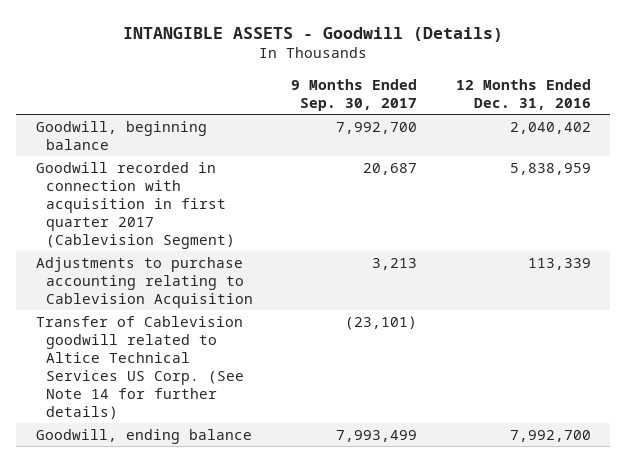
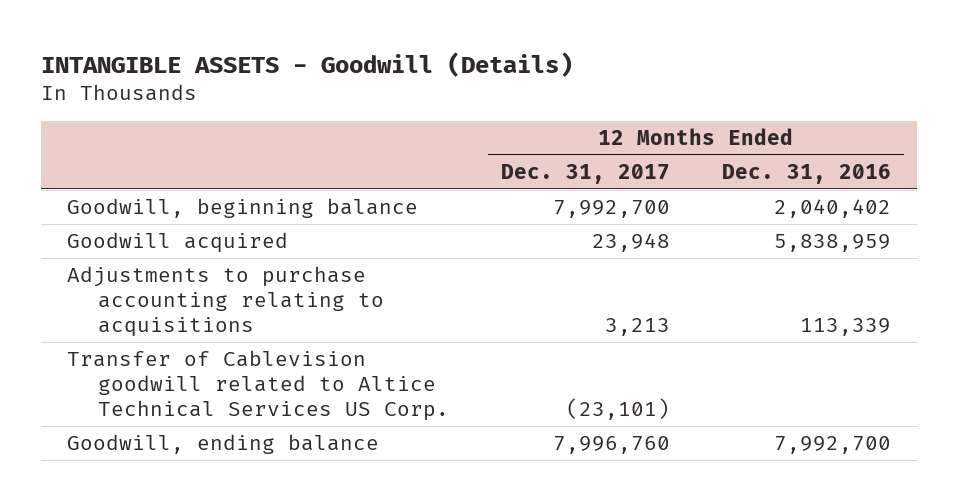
- | 9 Months Ended Sep. 30, 2017 | 12 Months Ended Dec. 31, 2016
+ | 12 Months Ended Dec. 31, 2017 | 12 Months Ended Dec. 31, 2016
- Goodwill recorded in connection with acquisition in first quarter 2017 (Cablevision Segment) | 20,687 | 5,838,959
- Adjustments to purchase accounting relating to Cablevision Acquisition | 3,213 | 113,339
- Transfer of Cablevision goodwill related to Altice Technical Services US Corp. (See Note 14 for further details) | (23,101) |
+ Goodwill acquired | 23,948 | 5,838,959
+ Adjustments to purchase accounting relating to acquisitions | 3,213 | 113,339
+ Transfer of Cablevision goodwill related to Altice Technical Services US Corp. | (23,101) |

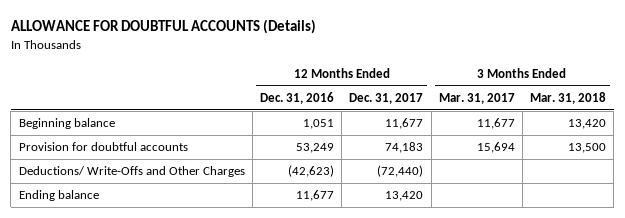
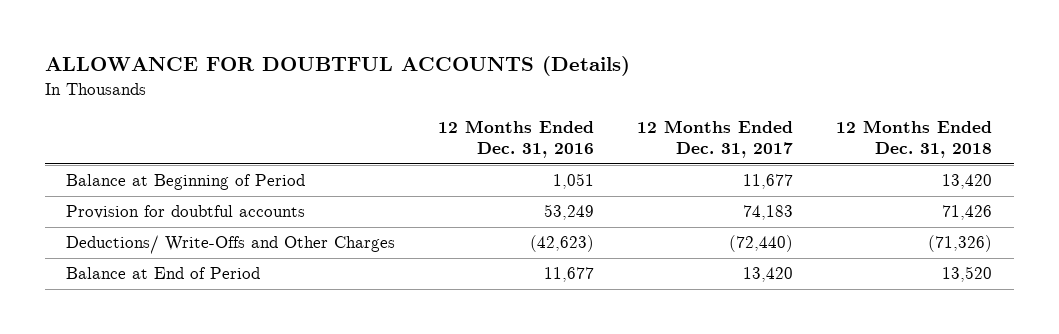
- | 12 Months Ended Dec. 31, 2016 | 12 Months Ended Dec. 31, 2017 | 3 Months Ended Mar. 31, 2017 | 3 Months Ended Mar. 31, 2018
+ | 12 Months Ended Dec. 31, 2016 | 12 Months Ended Dec. 31, 2017 | 12 Months Ended Dec. 31, 2018
- Beginning balance | 1,051 | 11,677 | 11,677 | 13,420
+ Balance at Beginning of Period | 1,051 | 11,677 | 13,420
- Ending balance | 11,677 | 13,420 | |
+ Balance at End of Period | 11,677 | 13,420 | 13,520

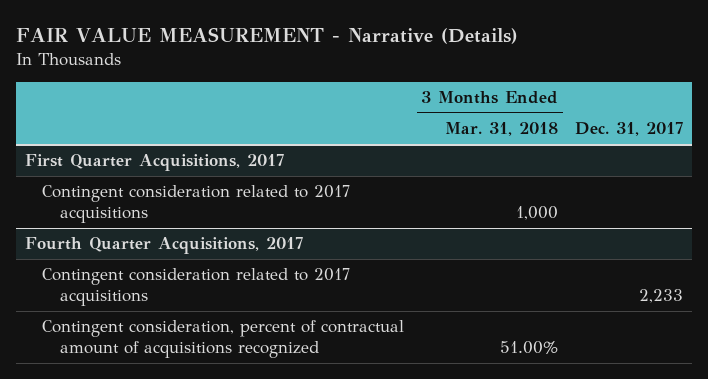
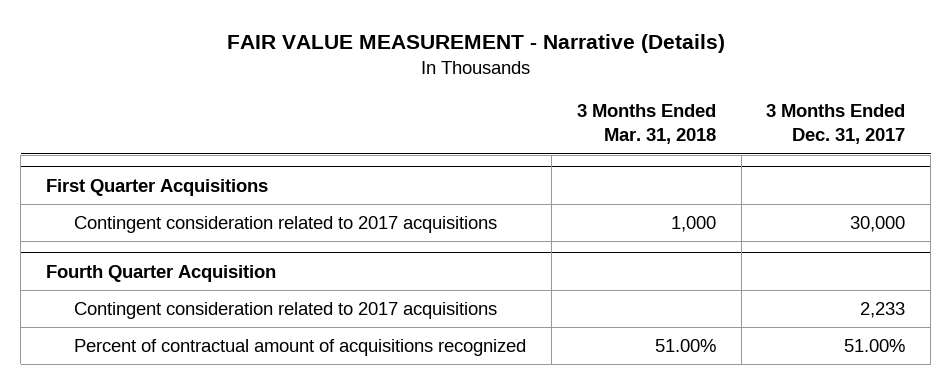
- | 3 Months Ended Mar. 31, 2018 | Dec. 31, 2017
+ | 3 Months Ended Mar. 31, 2018 | 3 Months Ended Dec. 31, 2017
- First Quarter Acquisitions, 2017
+ First Quarter Acquisitions
- Fourth Quarter Acquisitions, 2017
+ Fourth Quarter Acquisition
- Contingent consideration, percent of contractual amount of acquisitions recognized | 51.00% |
+ Percent of contractual amount of acquisitions recognized | 51.00% | 51.00%

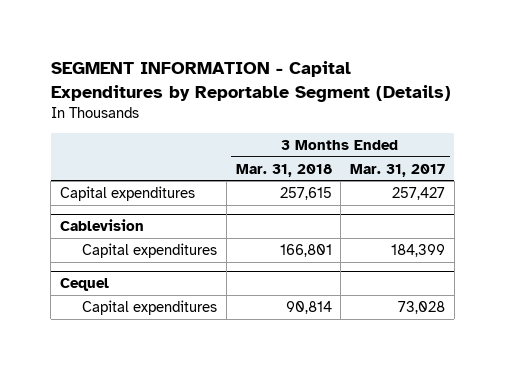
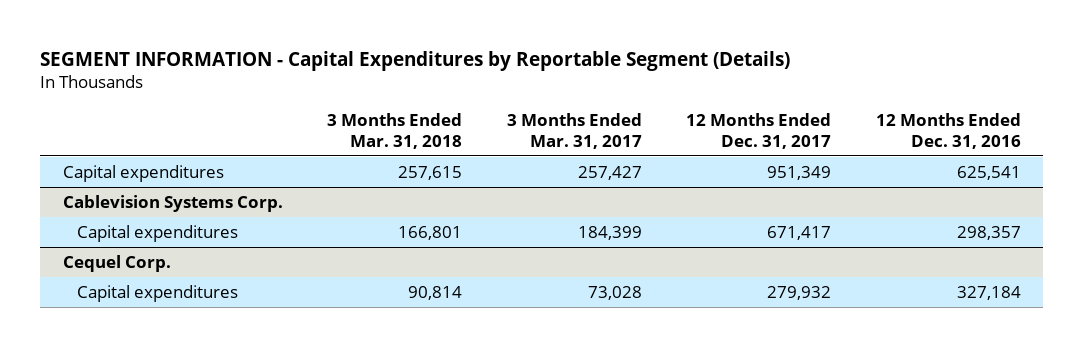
- | 3 Months Ended Mar. 31, 2018 | 3 Months Ended Mar. 31, 2017
+ | 3 Months Ended Mar. 31, 2018 | 3 Months Ended Mar. 31, 2017 | 12 Months Ended Dec. 31, 2017 | 12 Months Ended Dec. 31, 2016
- Cablevision
+ Cablevision Systems Corp.
- Cequel
+ Cequel Corp.

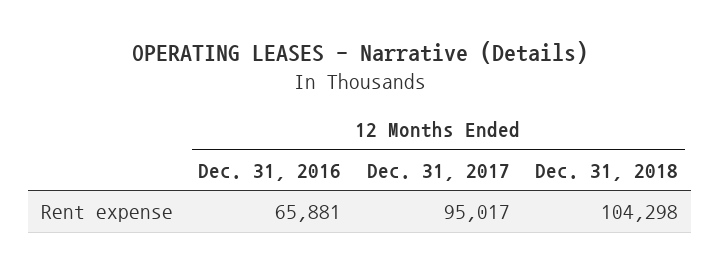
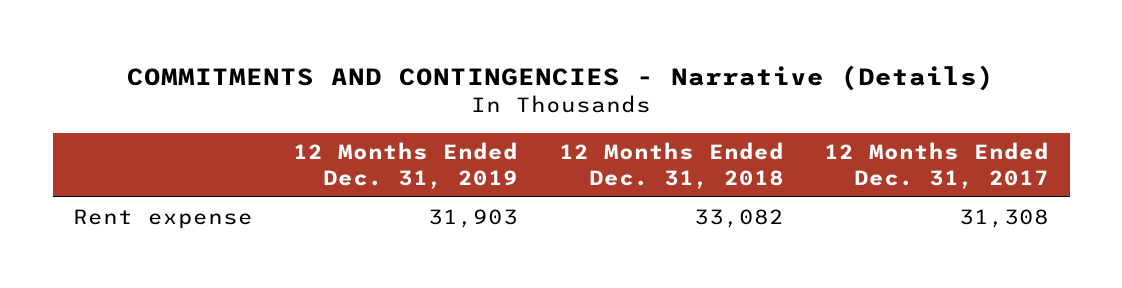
- OPERATING LEASES - Narrative (Details)
+ COMMITMENTS AND CONTINGENCIES - Narrative (Details)
- | 12 Months Ended Dec. 31, 2016 | 12 Months Ended Dec. 31, 2017 | 12 Months Ended Dec. 31, 2018
+ | 12 Months Ended Dec. 31, 2019 | 12 Months Ended Dec. 31, 2018 | 12 Months Ended Dec. 31, 2017
- Rent expense | 65,881 | 95,017 | 104,298
+ Rent expense | 31,903 | 33,082 | 31,308

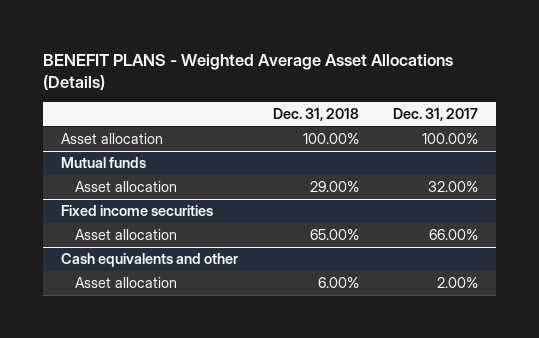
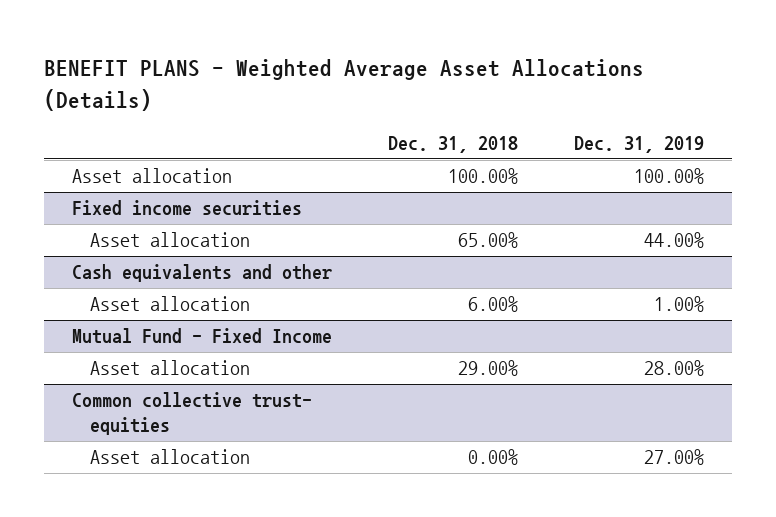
- | Dec. 31, 2018 | Dec. 31, 2017
+ | Dec. 31, 2018 | Dec. 31, 2019
- Mutual funds
- Asset allocation | 29.00% | 32.00%
+ Mutual Fund - Fixed Income
+ Asset allocation | 29.00% | 28.00%
+ Common collective trust- equities
+ Asset allocation | 0.00% | 27.00%

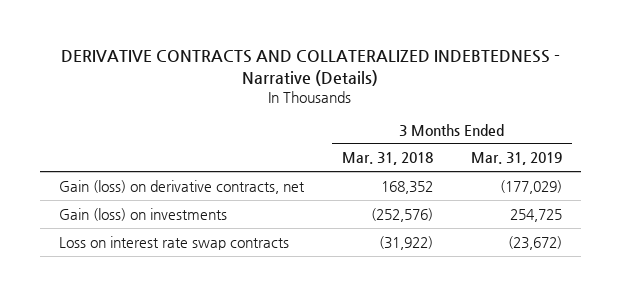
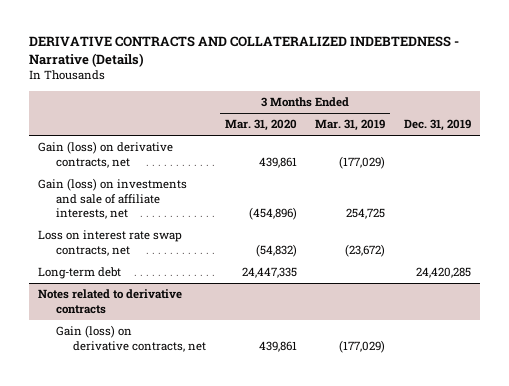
- | 3 Months Ended Mar. 31, 2018 | 3 Months Ended Mar. 31, 2019
+ | 3 Months Ended Mar. 31, 2020 | 3 Months Ended Mar. 31, 2019 | Dec. 31, 2019
- Gain (loss) on investments | (252,576) | 254,725
- Loss on interest rate swap contracts | (31,922) | (23,672)
+ Gain (loss) on investments and sale of affiliate interests, net | (454,896) | 254,725 |
+ Loss on interest rate swap contracts, net | (54,832) | (23,672) |
+ Long-term debt | 24,447,335 | | 24,420,285
+ Notes related to derivative contracts
+ Gain (loss) on derivative contracts, net | 439,861 | (177,029) |

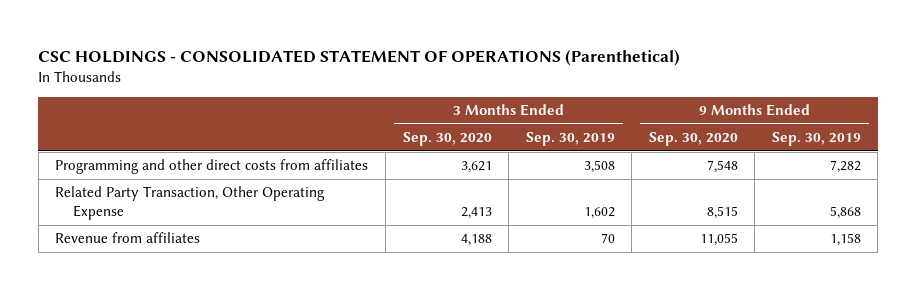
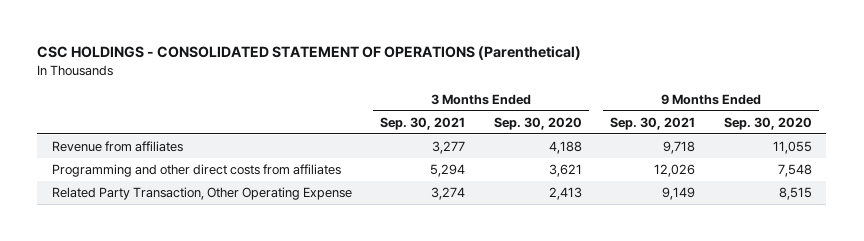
- | 3 Months Ended Sep. 30, 2020 | 3 Months Ended Sep. 30, 2019 | 9 Months Ended Sep. 30, 2020 | 9 Months Ended Sep. 30, 2019
+ | 3 Months Ended Sep. 30, 2021 | 3 Months Ended Sep. 30, 2020 | 9 Months Ended Sep. 30, 2021 | 9 Months Ended Sep. 30, 2020
moved up: Revenue from affiliates | 3,277 | 4,188 | 9,718 | 11,055

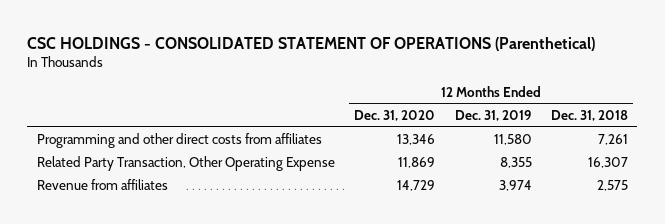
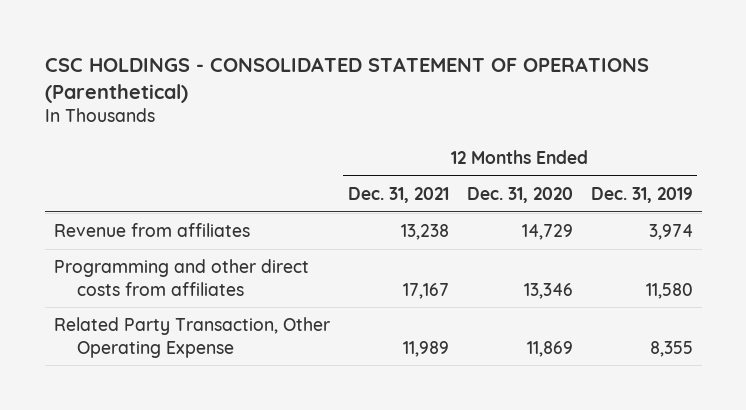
- | 12 Months Ended Dec. 31, 2020 | 12 Months Ended Dec. 31, 2019 | 12 Months Ended Dec. 31, 2018
+ | 12 Months Ended Dec. 31, 2021 | 12 Months Ended Dec. 31, 2020 | 12 Months Ended Dec. 31, 2019
moved up: Revenue from affiliates | 13,238 | 14,729 | 3,974

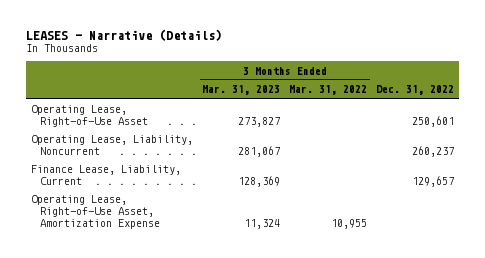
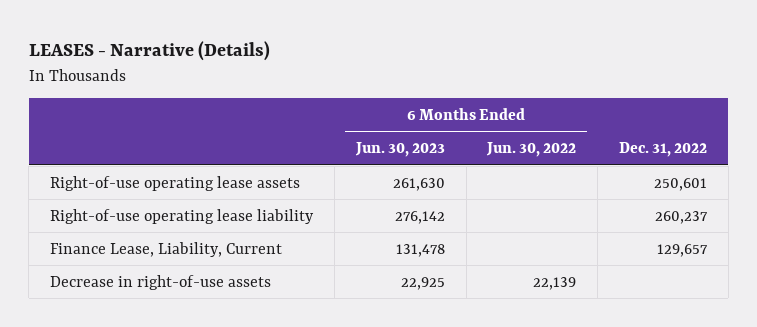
- | 3 Months Ended Mar. 31, 2023 | 3 Months Ended Mar. 31, 2022 | Dec. 31, 2022
+ | 6 Months Ended Jun. 30, 2023 | 6 Months Ended Jun. 30, 2022 | Dec. 31, 2022
- Operating Lease, Right-of-Use Asset | 273,827 | | 250,601
- Operating Lease, Liability, Noncurrent | 281,067 | | 260,237
+ Right-of-use operating lease assets | 261,630 | | 250,601
+ Right-of-use operating lease liability | 276,142 | | 260,237
- Operating Lease, Right-of-Use Asset, Amortization Expense | 11,324 | 10,955 |
+ Decrease in right-of-use assets | 22,925 | 22,139 |

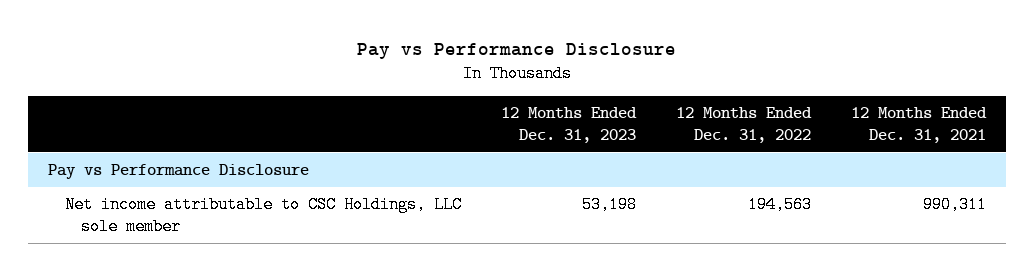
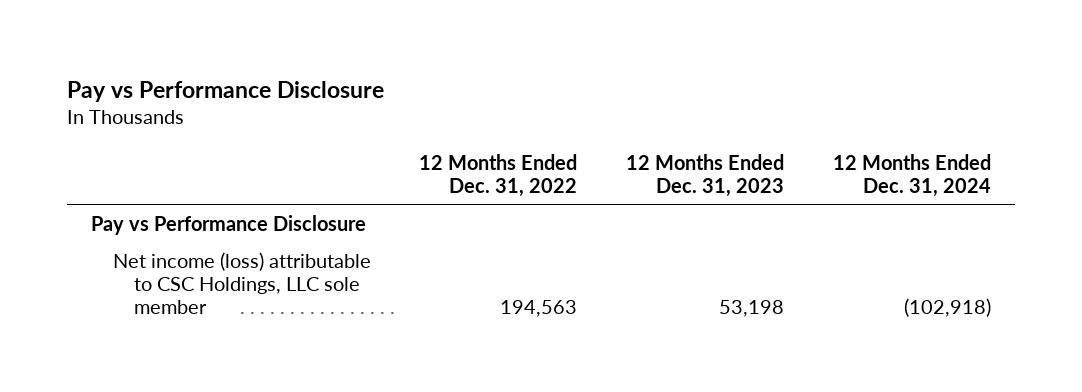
- | 12 Months Ended Dec. 31, 2023 | 12 Months Ended Dec. 31, 2022 | 12 Months Ended Dec. 31, 2021
+ | 12 Months Ended Dec. 31, 2022 | 12 Months Ended Dec. 31, 2023 | 12 Months Ended Dec. 31, 2024
- Net income attributable to CSC Holdings, LLC sole member | 53,198 | 194,563 | 990,311
+ Net income (loss) attributable to CSC Holdings, LLC sole member | 194,563 | 53,198 | (102,918)

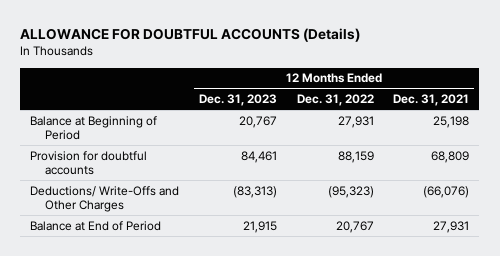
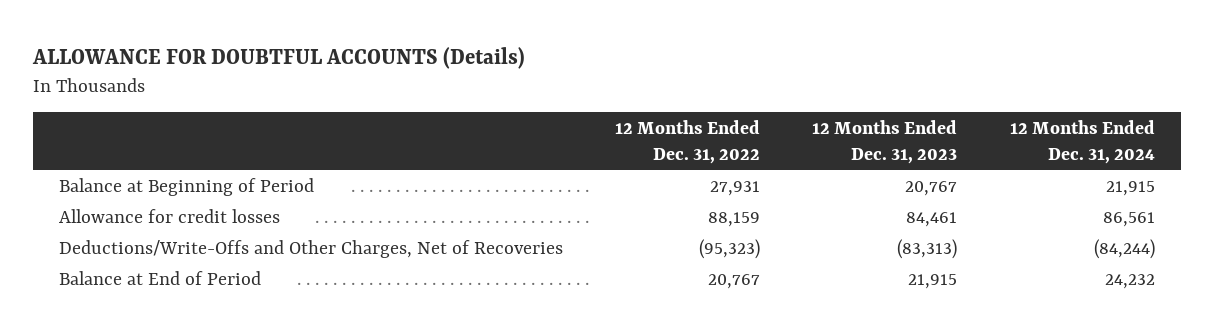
- | 12 Months Ended Dec. 31, 2023 | 12 Months Ended Dec. 31, 2022 | 12 Months Ended Dec. 31, 2021
+ | 12 Months Ended Dec. 31, 2022 | 12 Months Ended Dec. 31, 2023 | 12 Months Ended Dec. 31, 2024
- Provision for doubtful accounts | 84,461 | 88,159 | 68,809
- Deductions/ Write-Offs and Other Charges | (83,313) | (95,323) | (66,076)
+ Allowance for credit losses | 88,159 | 84,461 | 86,561
+ Deductions/Write-Offs and Other Charges, Net of Recoveries | (95,323) | (83,313) | (84,244)

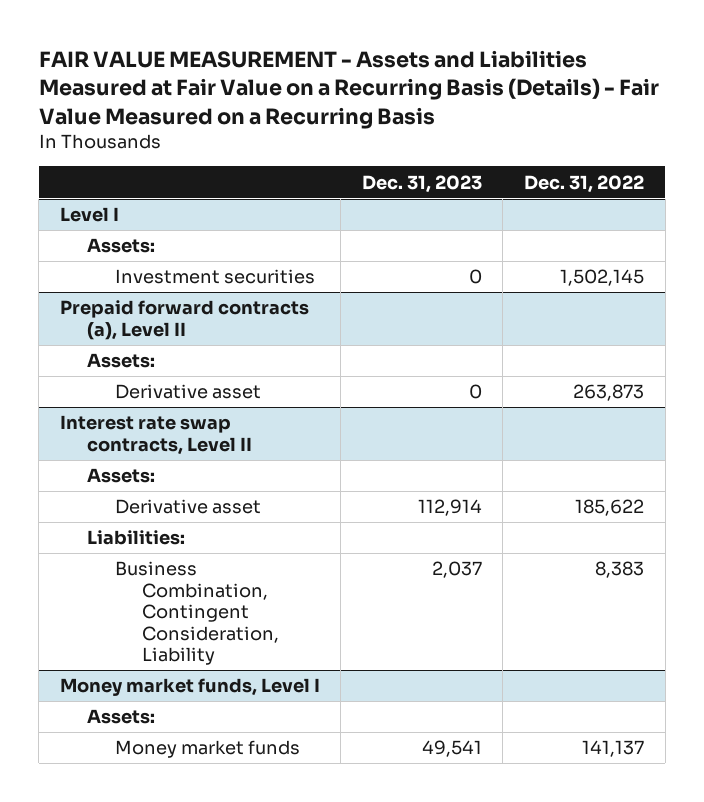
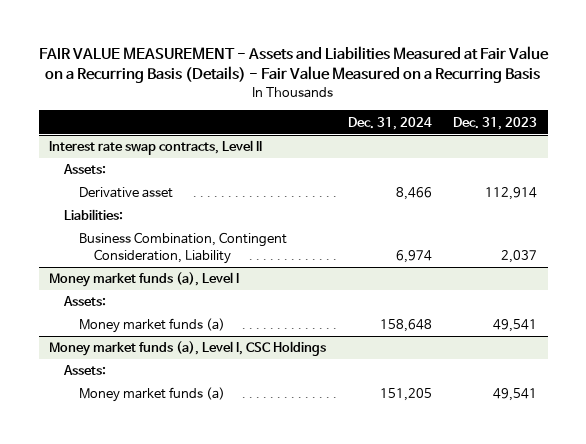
- | Dec. 31, 2023 | Dec. 31, 2022
+ | Dec. 31, 2024 | Dec. 31, 2023
- Level I
- Assets:
- Investment securities | 0 | 1,502,145
- Prepaid forward contracts (a), Level II
- Assets:
- Derivative asset | 0 | 263,873
- Money market funds, Level I
+ Money market funds (a), Level I
- Money market funds | 49,541 | 141,137
+ Money market funds (a) | 158,648 | 49,541
+ Money market funds (a), Level I, CSC Holdings
+ Assets:
+ Money market funds (a) | 151,205 | 49,541

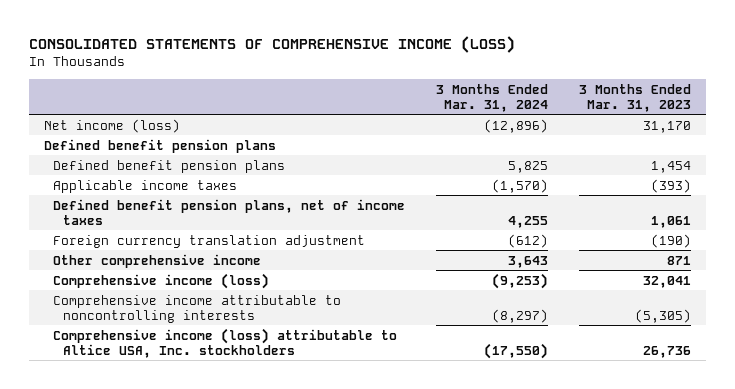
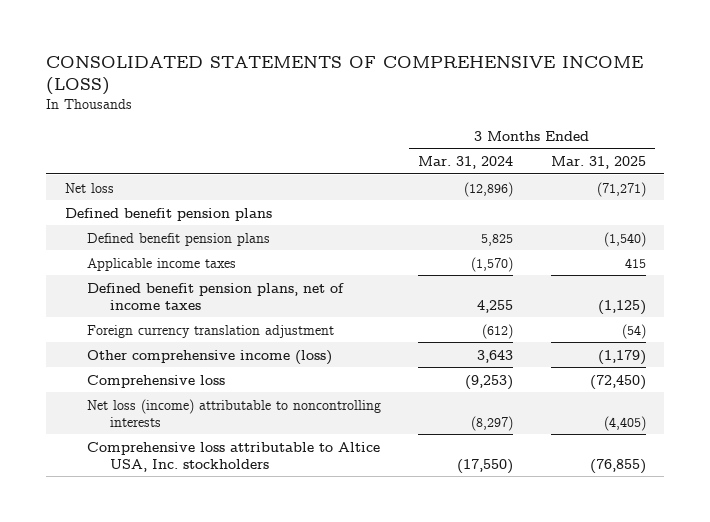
- | 3 Months Ended Mar. 31, 2024 | 3 Months Ended Mar. 31, 2023
+ | 3 Months Ended Mar. 31, 2024 | 3 Months Ended Mar. 31, 2025
- Net income (loss) | (12,896) | 31,170
+ Net loss | (12,896) | (71,271)
- Other comprehensive income | 3,643 | 871
- Comprehensive income (loss) | (9,253) | 32,041
- Comprehensive income attributable to noncontrolling interests | (8,297) | (5,305)
- Comprehensive income (loss) attributable to Altice USA, Inc. stockholders | (17,550) | 26,736
+ Other comprehensive income (loss) | 3,643 | (1,179)
+ Comprehensive loss | (9,253) | (72,450)
+ Net loss (income) attributable to noncontrolling interests | (8,297) | (4,405)
+ Comprehensive loss attributable to Altice USA, Inc. stockholders | (17,550) | (76,855)

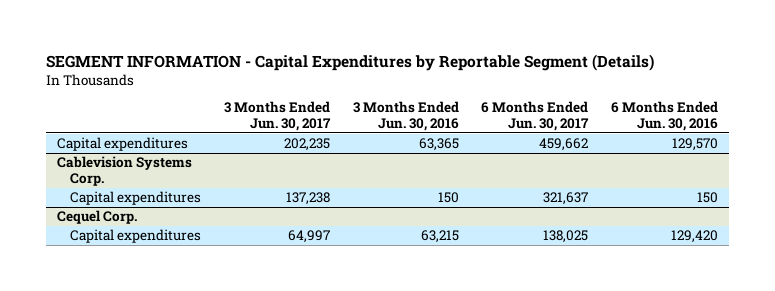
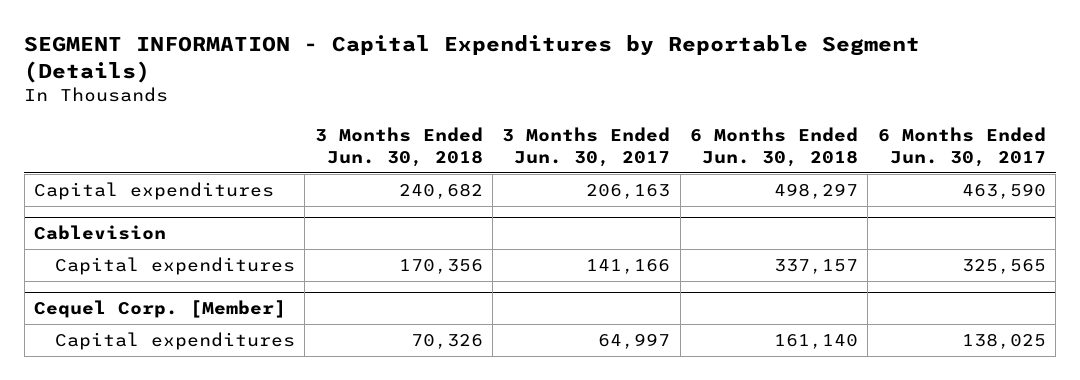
- | 3 Months Ended Jun. 30, 2017 | 3 Months Ended Jun. 30, 2016 | 6 Months Ended Jun. 30, 2017 | 6 Months Ended Jun. 30, 2016
+ | 3 Months Ended Jun. 30, 2018 | 3 Months Ended Jun. 30, 2017 | 6 Months Ended Jun. 30, 2018 | 6 Months Ended Jun. 30, 2017
- Capital expenditures | 202,235 | 63,365 | 459,662 | 129,570
- Cablevision Systems Corp.
- Capital expenditures | 137,238 | 150 | 321,637 | 150
- Cequel Corp.
+ Capital expenditures | 240,682 | 206,163 | 498,297 | 463,590
+ Cablevision
+ Capital expenditures | 170,356 | 141,166 | 337,157 | 325,565
+ Cequel Corp. [Member]

